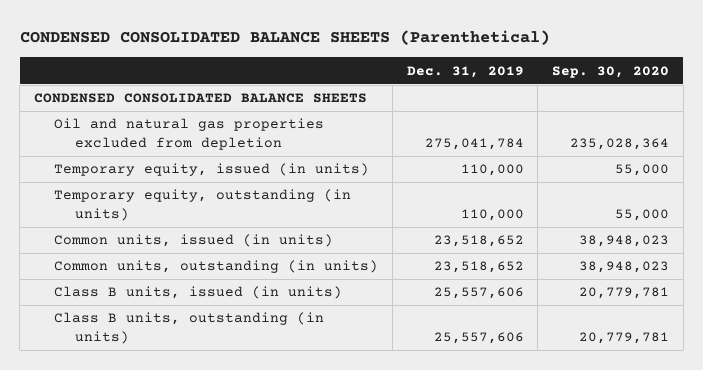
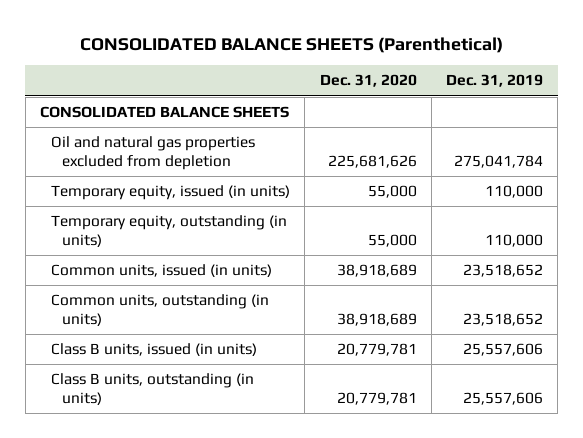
- CONDENSED CONSOLIDATED BALANCE SHEETS (Parenthetical)
+ CONSOLIDATED BALANCE SHEETS (Parenthetical)
- | Dec. 31, 2019 | Sep. 30, 2020
+ | Dec. 31, 2020 | Dec. 31, 2019
- CONDENSED CONSOLIDATED BALANCE SHEETS
+ CONSOLIDATED BALANCE SHEETS

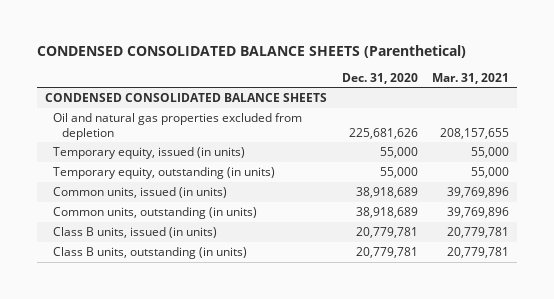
- CONSOLIDATED BALANCE SHEETS (Parenthetical)
+ CONDENSED CONSOLIDATED BALANCE SHEETS (Parenthetical)
- | Dec. 31, 2020 | Dec. 31, 2019
+ | Dec. 31, 2020 | Mar. 31, 2021
- CONSOLIDATED BALANCE SHEETS
+ CONDENSED CONSOLIDATED BALANCE SHEETS

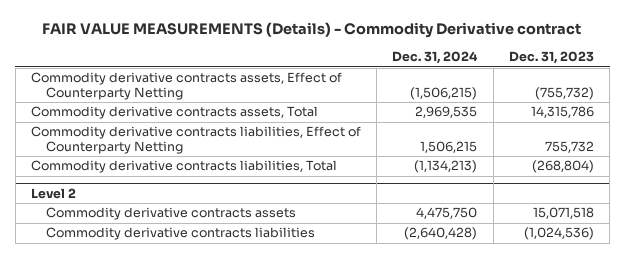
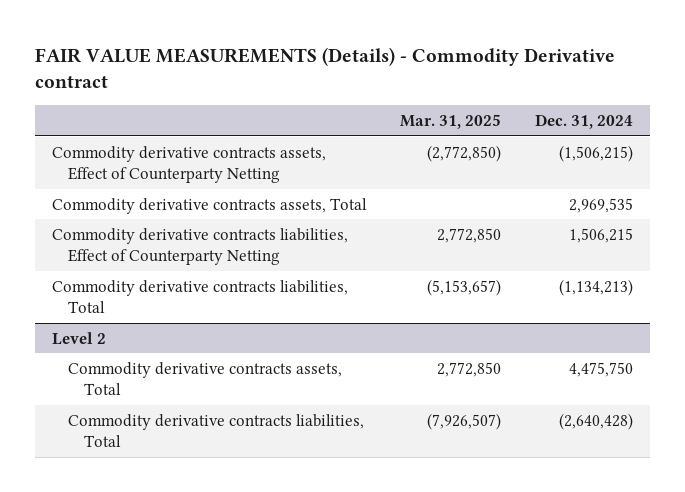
- | Dec. 31, 2024 | Dec. 31, 2023
+ | Mar. 31, 2025 | Dec. 31, 2024
@ Level 2
- Commodity derivative contracts assets | 4,475,750 | 15,071,518
- Commodity derivative contracts liabilities | (2,640,428) | (1,024,536)
+ Commodity derivative contracts assets, Total | 2,772,850 | 4,475,750
+ Commodity derivative contracts liabilities, Total | (7,926,507) | (2,640,428)

